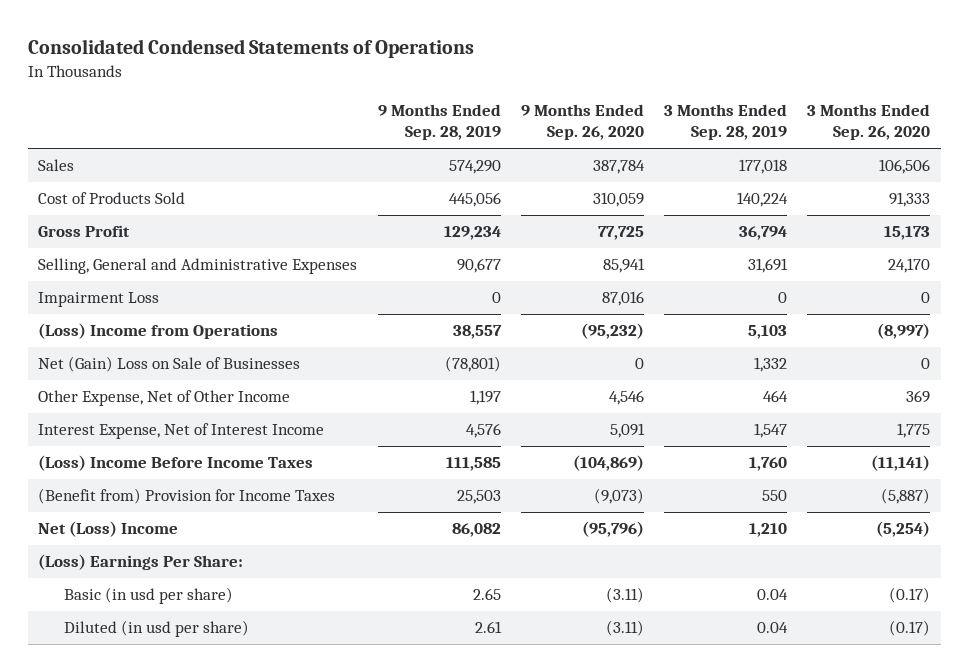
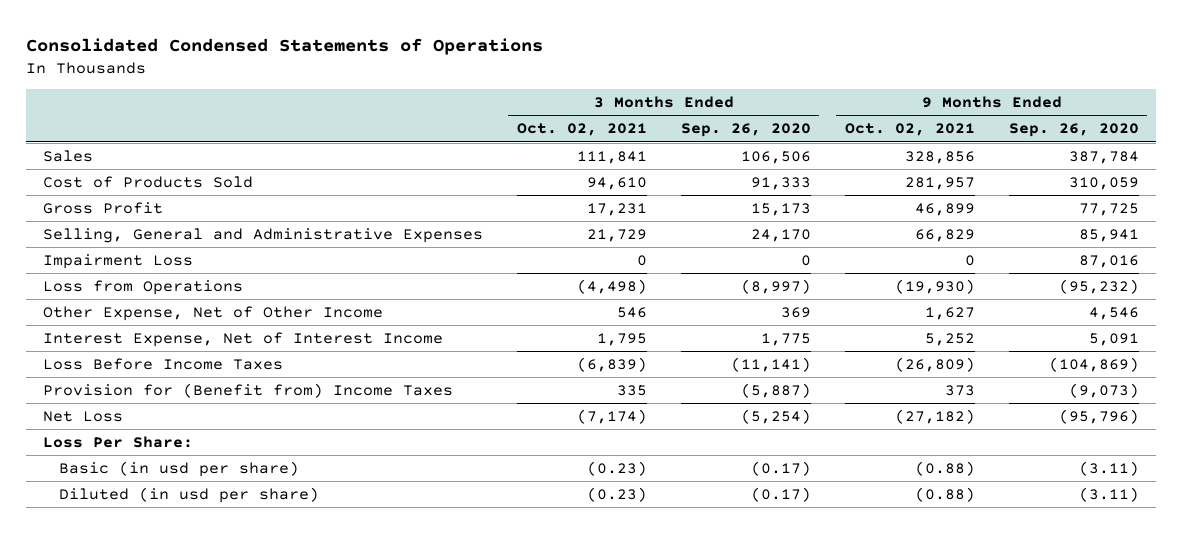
- | 9 Months Ended Sep. 28, 2019 | 9 Months Ended Sep. 26, 2020 | 3 Months Ended Sep. 28, 2019 | 3 Months Ended Sep. 26, 2020
+ | 3 Months Ended Oct. 02, 2021 | 3 Months Ended Sep. 26, 2020 | 9 Months Ended Oct. 02, 2021 | 9 Months Ended Sep. 26, 2020
- (Loss) Income from Operations | 38,557 | (95,232) | 5,103 | (8,997)
- Net (Gain) Loss on Sale of Businesses | (78,801) | 0 | 1,332 | 0
+ Loss from Operations | (4,498) | (8,997) | (19,930) | (95,232)
- (Loss) Income Before Income Taxes | 111,585 | (104,869) | 1,760 | (11,141)
- (Benefit from) Provision for Income Taxes | 25,503 | (9,073) | 550 | (5,887)
- Net (Loss) Income | 86,082 | (95,796) | 1,210 | (5,254)
- (Loss) Earnings Per Share:
+ Loss Before Income Taxes | (6,839) | (11,141) | (26,809) | (104,869)
+ Provision for (Benefit from) Income Taxes | 335 | (5,887) | 373 | (9,073)
+ Net Loss | (7,174) | (5,254) | (27,182) | (95,796)
+ Loss Per Share:

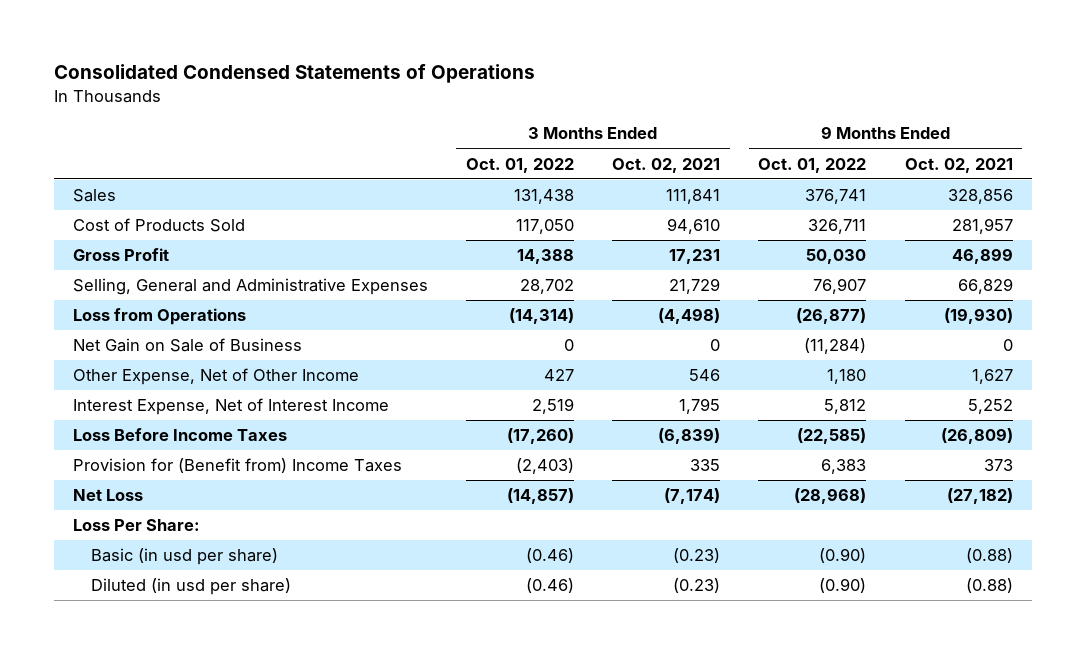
- | 3 Months Ended Oct. 02, 2021 | 3 Months Ended Sep. 26, 2020 | 9 Months Ended Oct. 02, 2021 | 9 Months Ended Sep. 26, 2020
+ | 3 Months Ended Oct. 01, 2022 | 3 Months Ended Oct. 02, 2021 | 9 Months Ended Oct. 01, 2022 | 9 Months Ended Oct. 02, 2021
- Impairment Loss | 0 | 0 | 0 | 87,016
+ Net Gain on Sale of Business | 0 | 0 | (11,284) | 0

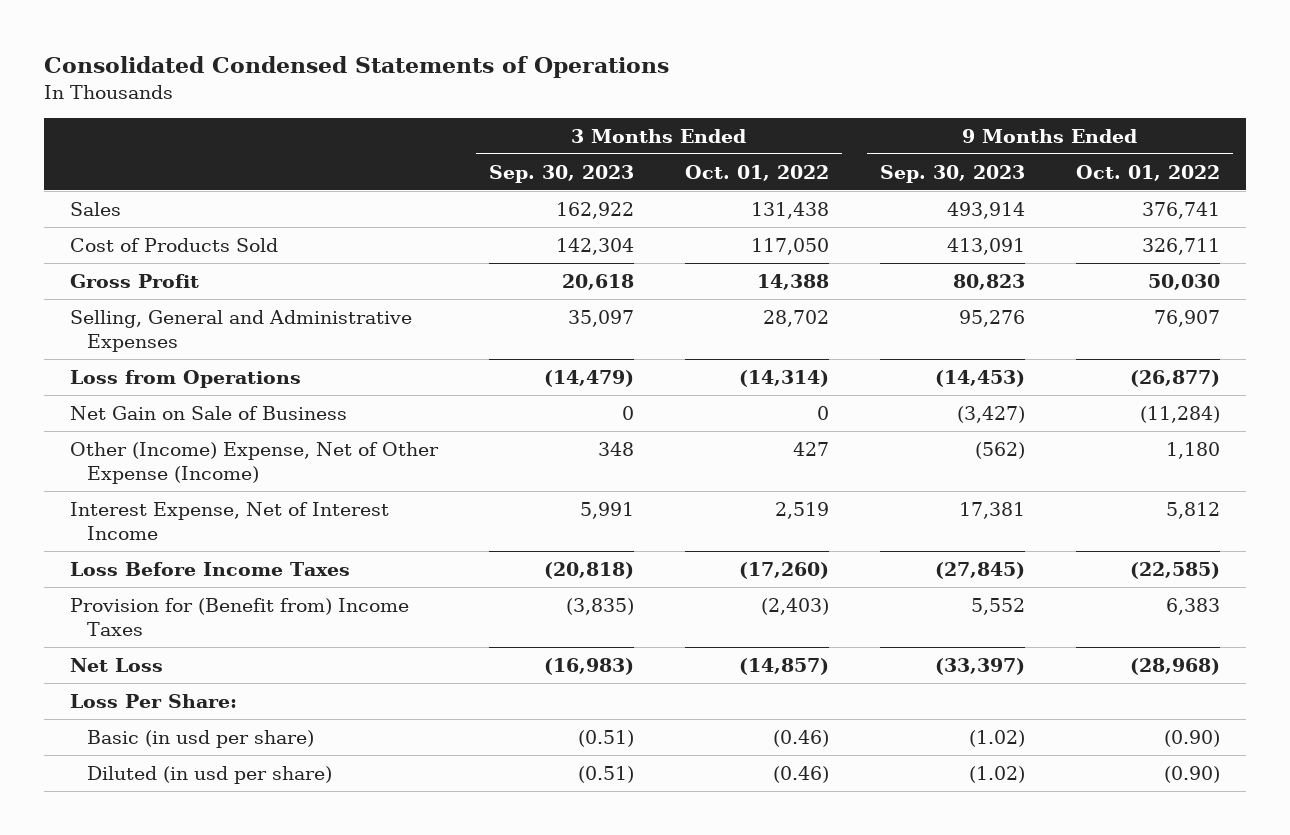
- | 3 Months Ended Oct. 01, 2022 | 3 Months Ended Oct. 02, 2021 | 9 Months Ended Oct. 01, 2022 | 9 Months Ended Oct. 02, 2021
+ | 3 Months Ended Sep. 30, 2023 | 3 Months Ended Oct. 01, 2022 | 9 Months Ended Sep. 30, 2023 | 9 Months Ended Oct. 01, 2022
- Other Expense, Net of Other Income | 427 | 546 | 1,180 | 1,627
+ Other (Income) Expense, Net of Other Expense (Income) | 348 | 427 | (562) | 1,180

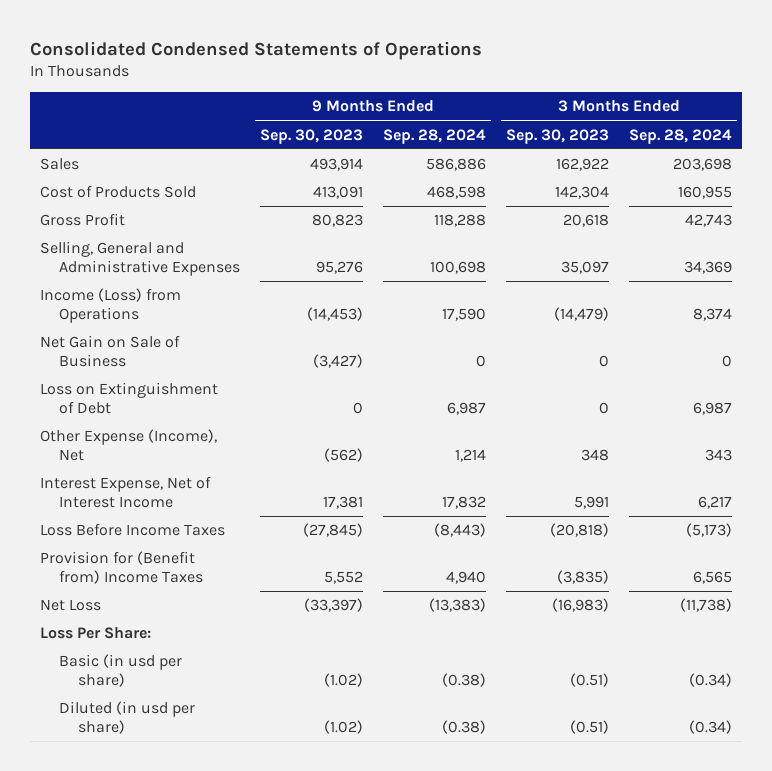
- | 3 Months Ended Sep. 30, 2023 | 3 Months Ended Oct. 01, 2022 | 9 Months Ended Sep. 30, 2023 | 9 Months Ended Oct. 01, 2022
+ | 9 Months Ended Sep. 30, 2023 | 9 Months Ended Sep. 28, 2024 | 3 Months Ended Sep. 30, 2023 | 3 Months Ended Sep. 28, 2024
- Loss from Operations | (14,479) | (14,314) | (14,453) | (26,877)
+ Income (Loss) from Operations | (14,453) | 17,590 | (14,479) | 8,374
- Other (Income) Expense, Net of Other Expense (Income) | 348 | 427 | (562) | 1,180
+ Loss on Extinguishment of Debt | 0 | 6,987 | 0 | 6,987
+ Other Expense (Income), Net | (562) | 1,214 | 348 | 343

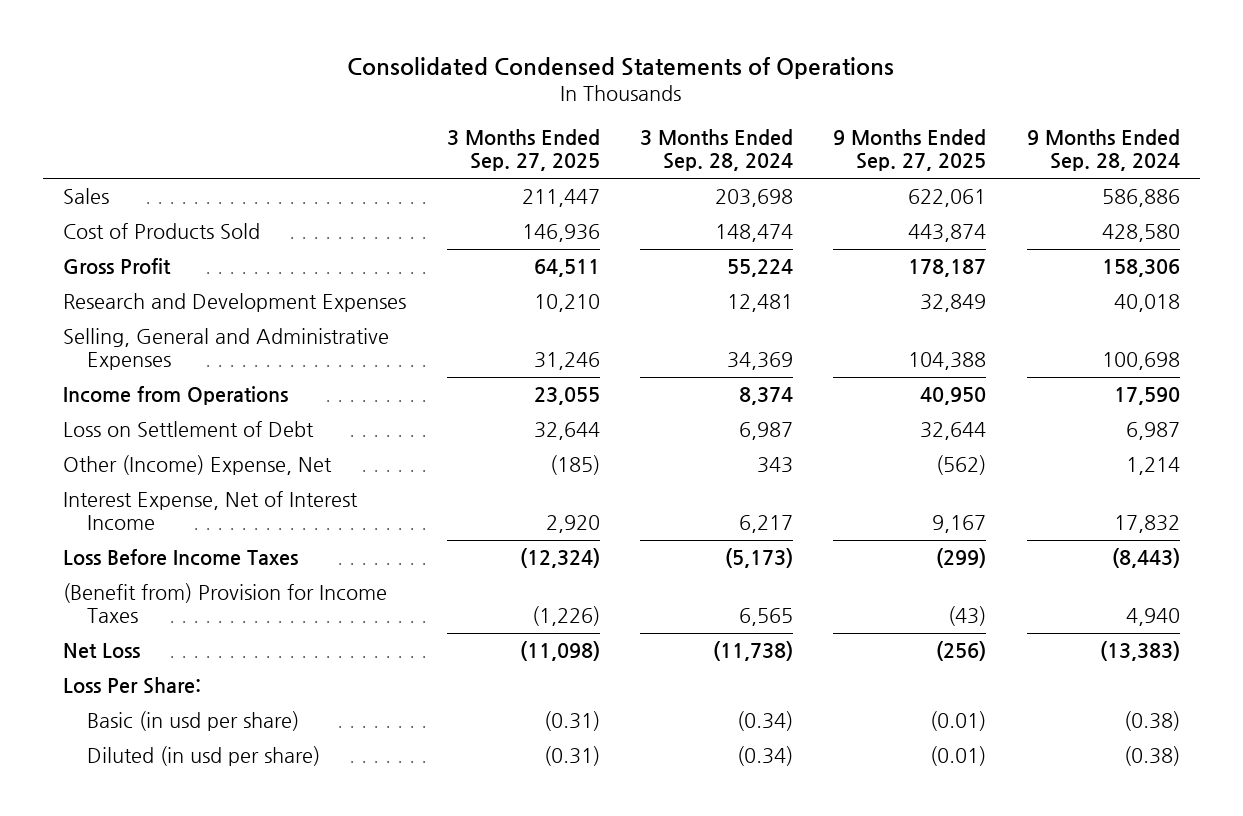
- | 9 Months Ended Sep. 30, 2023 | 9 Months Ended Sep. 28, 2024 | 3 Months Ended Sep. 30, 2023 | 3 Months Ended Sep. 28, 2024
+ | 3 Months Ended Sep. 27, 2025 | 3 Months Ended Sep. 28, 2024 | 9 Months Ended Sep. 27, 2025 | 9 Months Ended Sep. 28, 2024
- Cost of Products Sold | 413,091 | 468,598 | 142,304 | 160,955
- Gross Profit | 80,823 | 118,288 | 20,618 | 42,743
+ Cost of Products Sold | 146,936 | 148,474 | 443,874 | 428,580
+ Gross Profit | 64,511 | 55,224 | 178,187 | 158,306
+ Research and Development Expenses | 10,210 | 12,481 | 32,849 | 40,018
- Income (Loss) from Operations | (14,453) | 17,590 | (14,479) | 8,374
- Net Gain on Sale of Business | (3,427) | 0 | 0 | 0
- Loss on Extinguishment of Debt | 0 | 6,987 | 0 | 6,987
- Other Expense (Income), Net | (562) | 1,214 | 348 | 343
+ Income from Operations | 23,055 | 8,374 | 40,950 | 17,590
+ Loss on Settlement of Debt | 32,644 | 6,987 | 32,644 | 6,987
+ Other (Income) Expense, Net | (185) | 343 | (562) | 1,214
- Provision for (Benefit from) Income Taxes | 5,552 | 4,940 | (3,835) | 6,565
+ (Benefit from) Provision for Income Taxes | (1,226) | 6,565 | (43) | 4,940

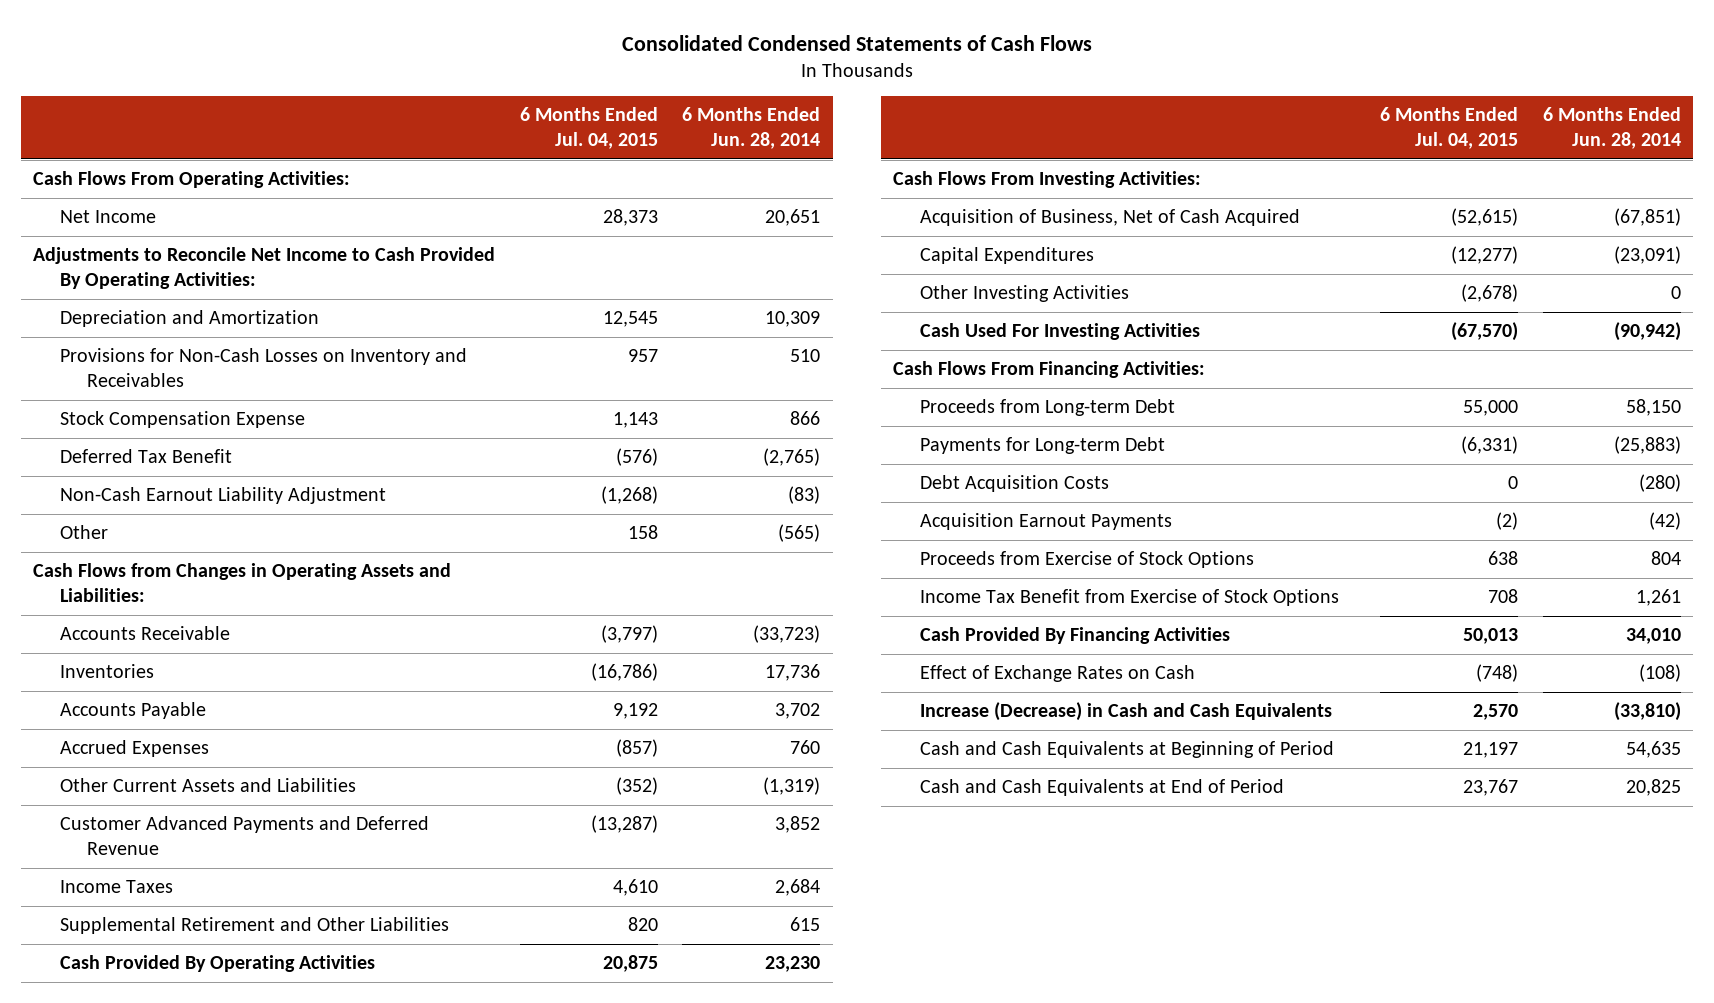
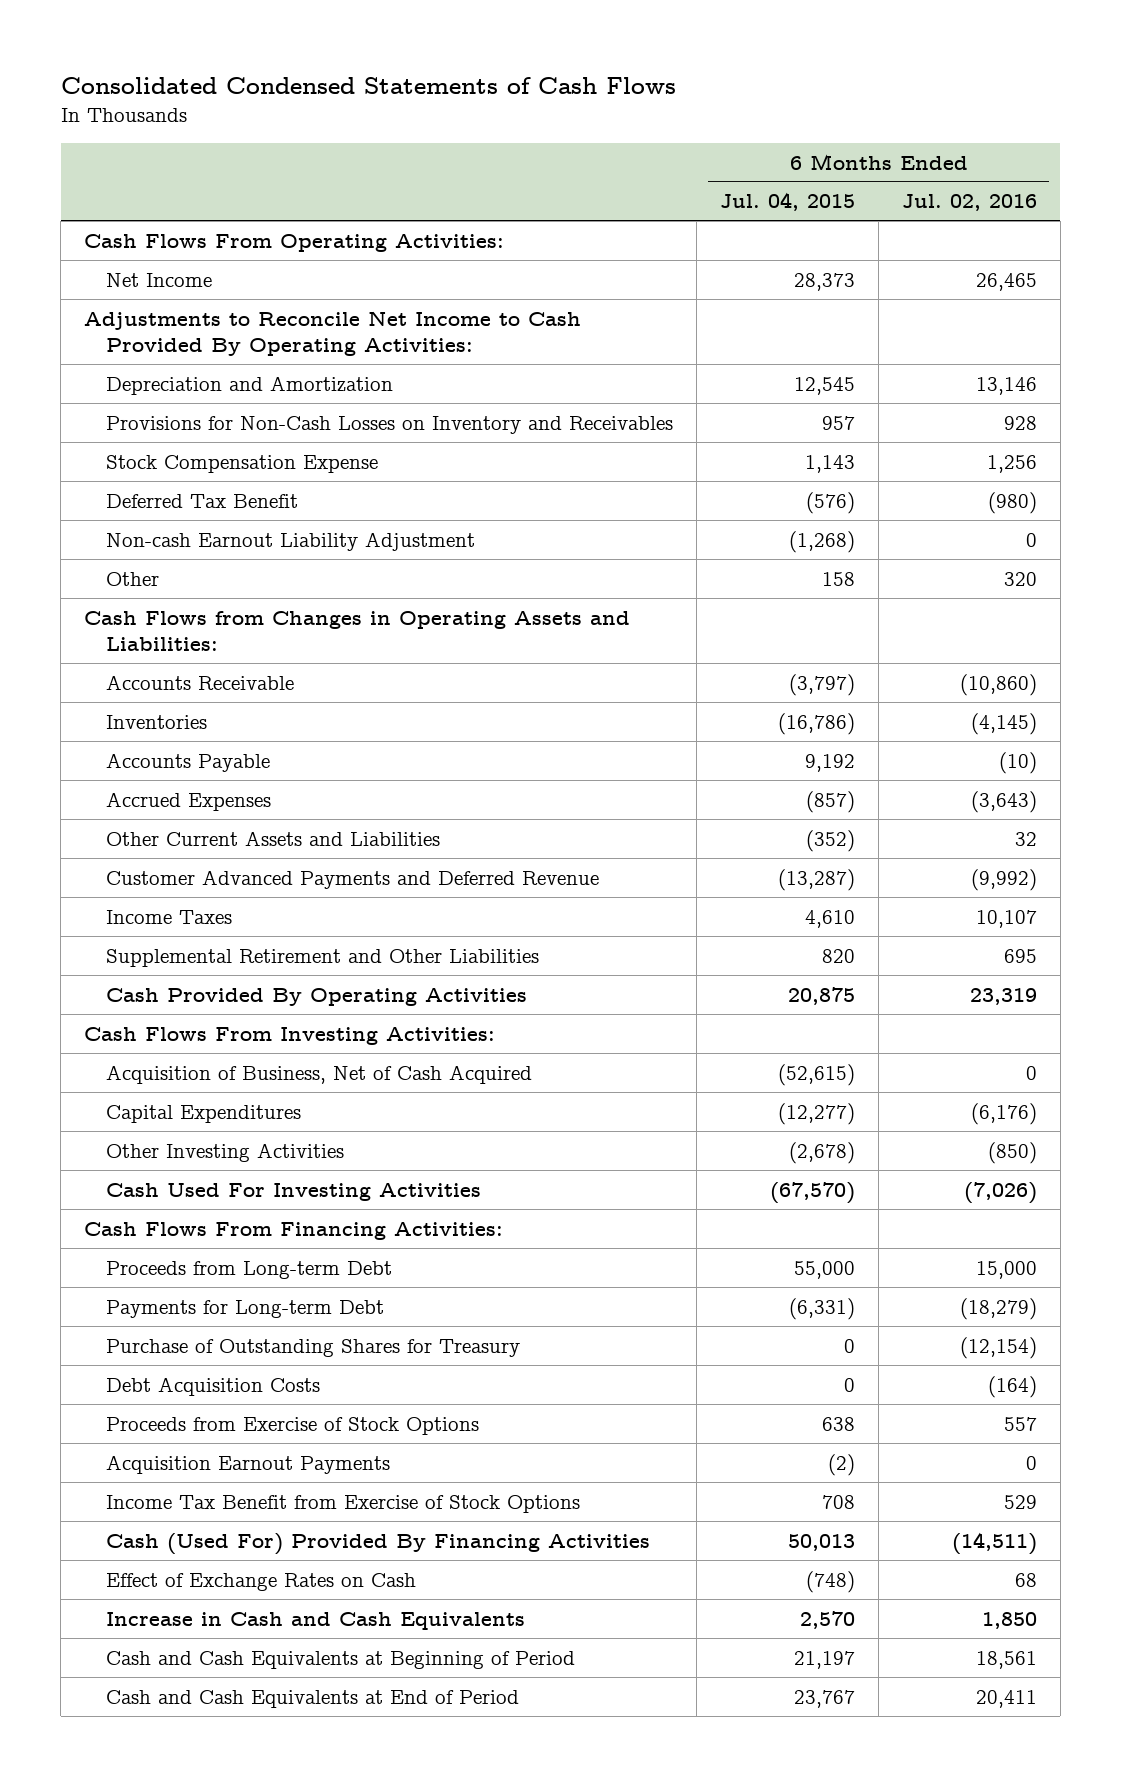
- | 6 Months Ended Jul. 04, 2015 | 6 Months Ended Jun. 28, 2014
+ | 6 Months Ended Jul. 04, 2015 | 6 Months Ended Jul. 02, 2016
- Non-Cash Earnout Liability Adjustment | (1,268) | (83)
+ Non-cash Earnout Liability Adjustment | (1,268) | 0
+ Purchase of Outstanding Shares for Treasury | 0 | (12,154)
moved down: Acquisition Earnout Payments | (2) | 0
- Cash Provided By Financing Activities | 50,013 | 34,010
+ Cash (Used For) Provided By Financing Activities | 50,013 | (14,511)
- Increase (Decrease) in Cash and Cash Equivalents | 2,570 | (33,810)
+ Increase in Cash and Cash Equivalents | 2,570 | 1,850

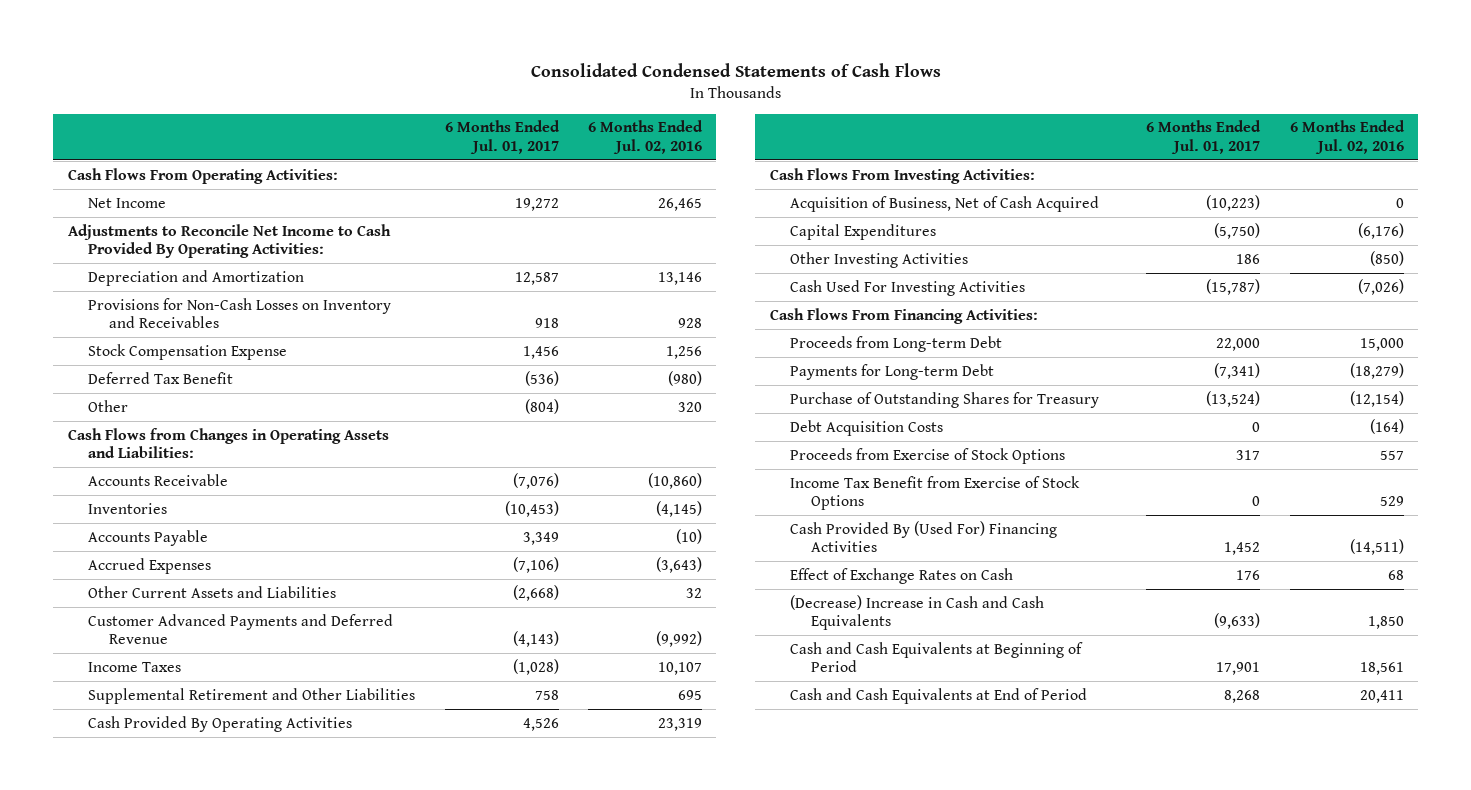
- | 6 Months Ended Jul. 04, 2015 | 6 Months Ended Jul. 02, 2016
+ | 6 Months Ended Jul. 01, 2017 | 6 Months Ended Jul. 02, 2016
- Non-cash Earnout Liability Adjustment | (1,268) | 0
- Acquisition Earnout Payments | (2) | 0
- Cash (Used For) Provided By Financing Activities | 50,013 | (14,511)
+ Cash Provided By (Used For) Financing Activities | 1,452 | (14,511)
- Increase in Cash and Cash Equivalents | 2,570 | 1,850
+ (Decrease) Increase in Cash and Cash Equivalents | (9,633) | 1,850

